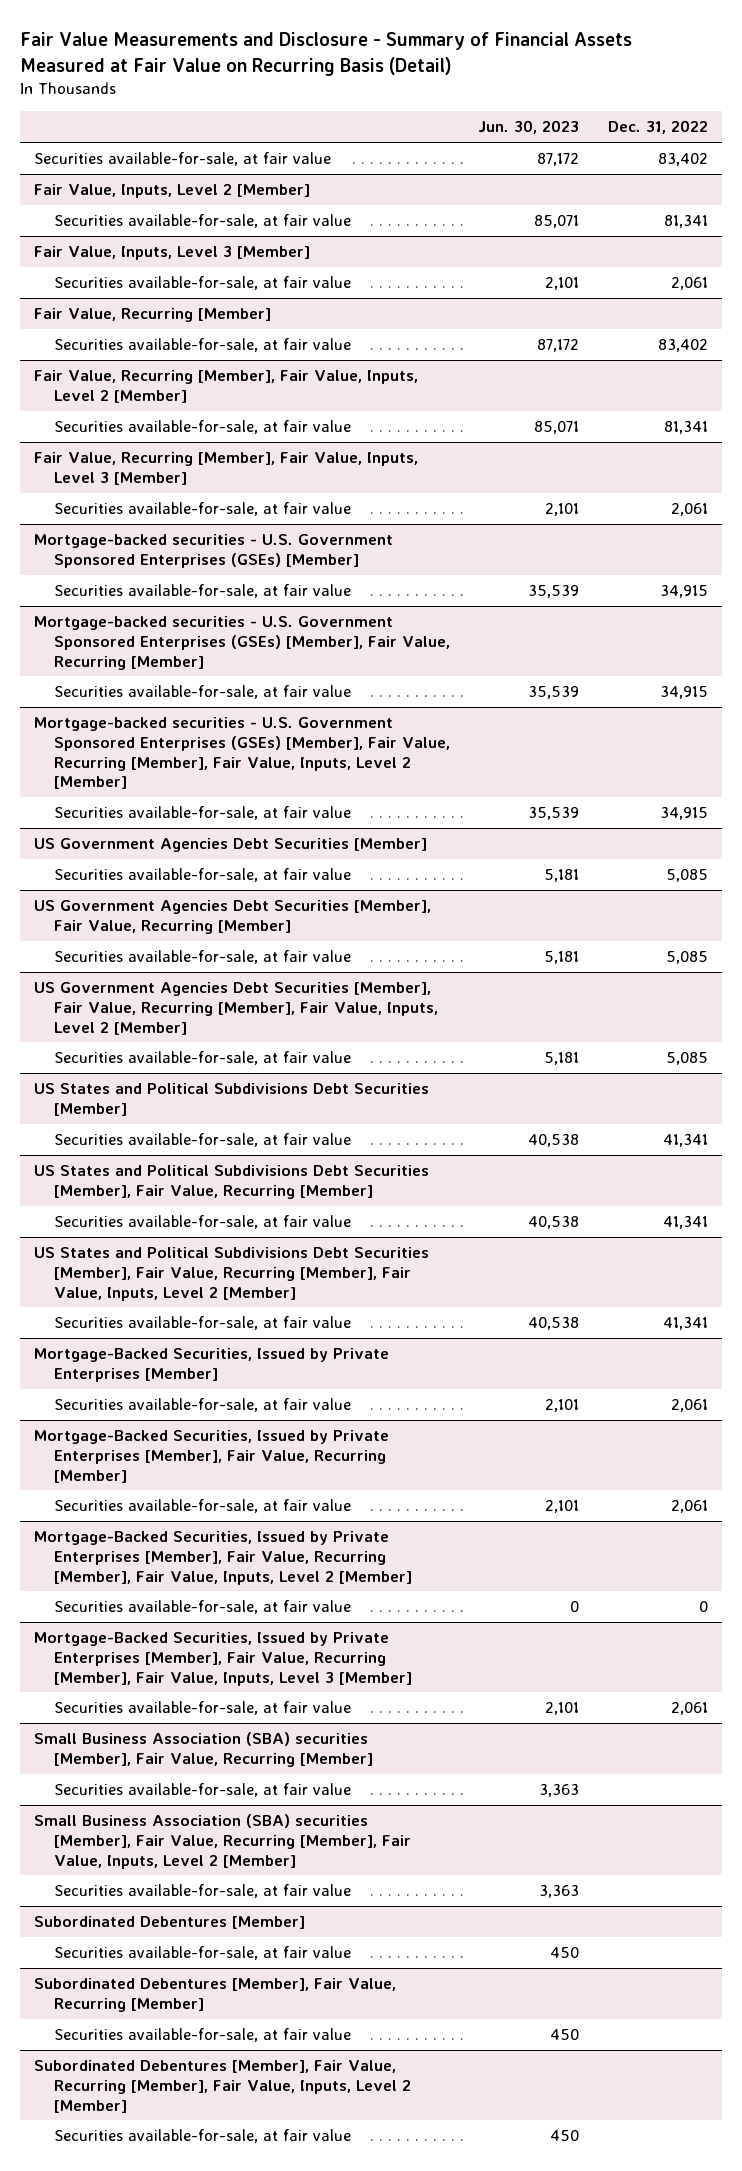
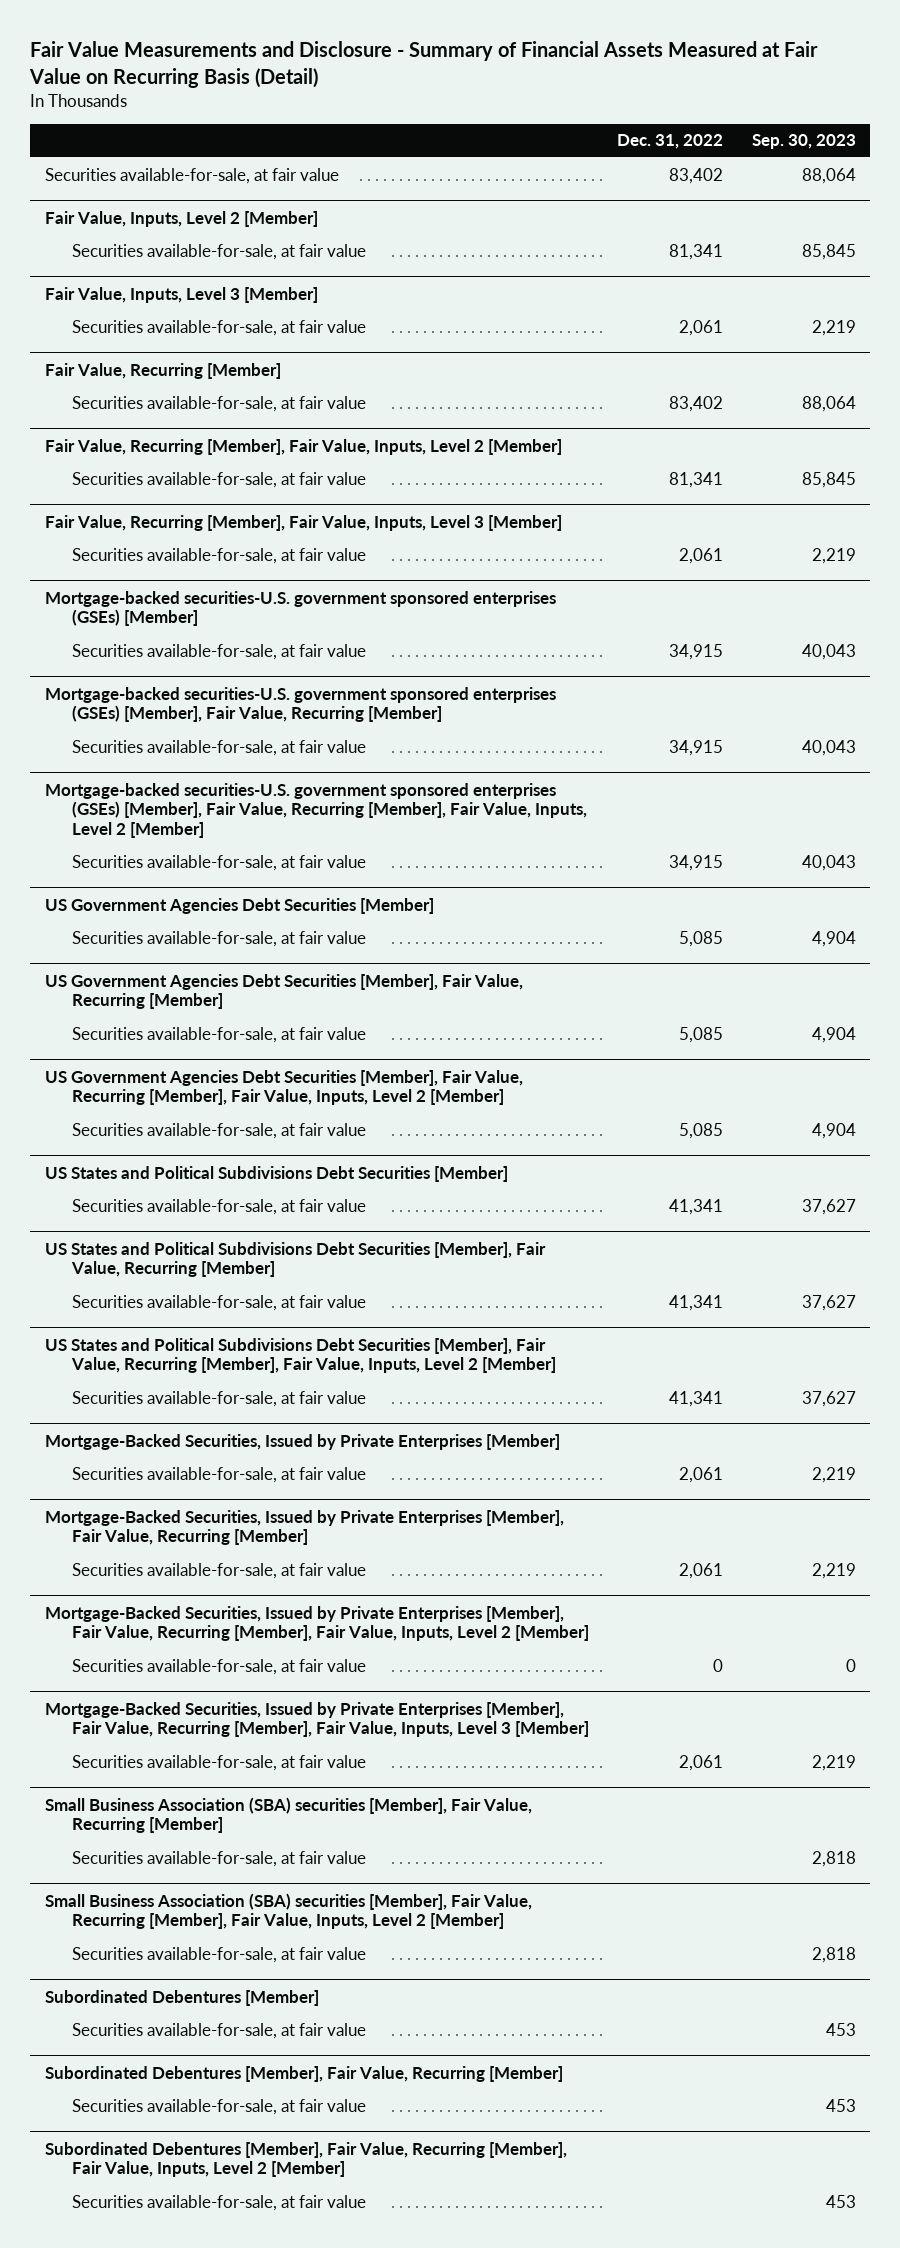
- | Jun. 30, 2023 | Dec. 31, 2022
+ | Dec. 31, 2022 | Sep. 30, 2023
- Mortgage-backed securities - U.S. Government Sponsored Enterprises (GSEs) [Member]
+ Mortgage-backed securities-U.S. government sponsored enterprises (GSEs) [Member]
- Mortgage-backed securities - U.S. Government Sponsored Enterprises (GSEs) [Member], Fair Value, Recurring [Member]
+ Mortgage-backed securities-U.S. government sponsored enterprises (GSEs) [Member], Fair Value, Recurring [Member]
- Mortgage-backed securities - U.S. Government Sponsored Enterprises (GSEs) [Member], Fair Value, Recurring [Member], Fair Value, Inputs, Level 2 [Member]
+ Mortgage-backed securities-U.S. government sponsored enterprises (GSEs) [Member], Fair Value, Recurring [Member], Fair Value, Inputs, Level 2 [Member]

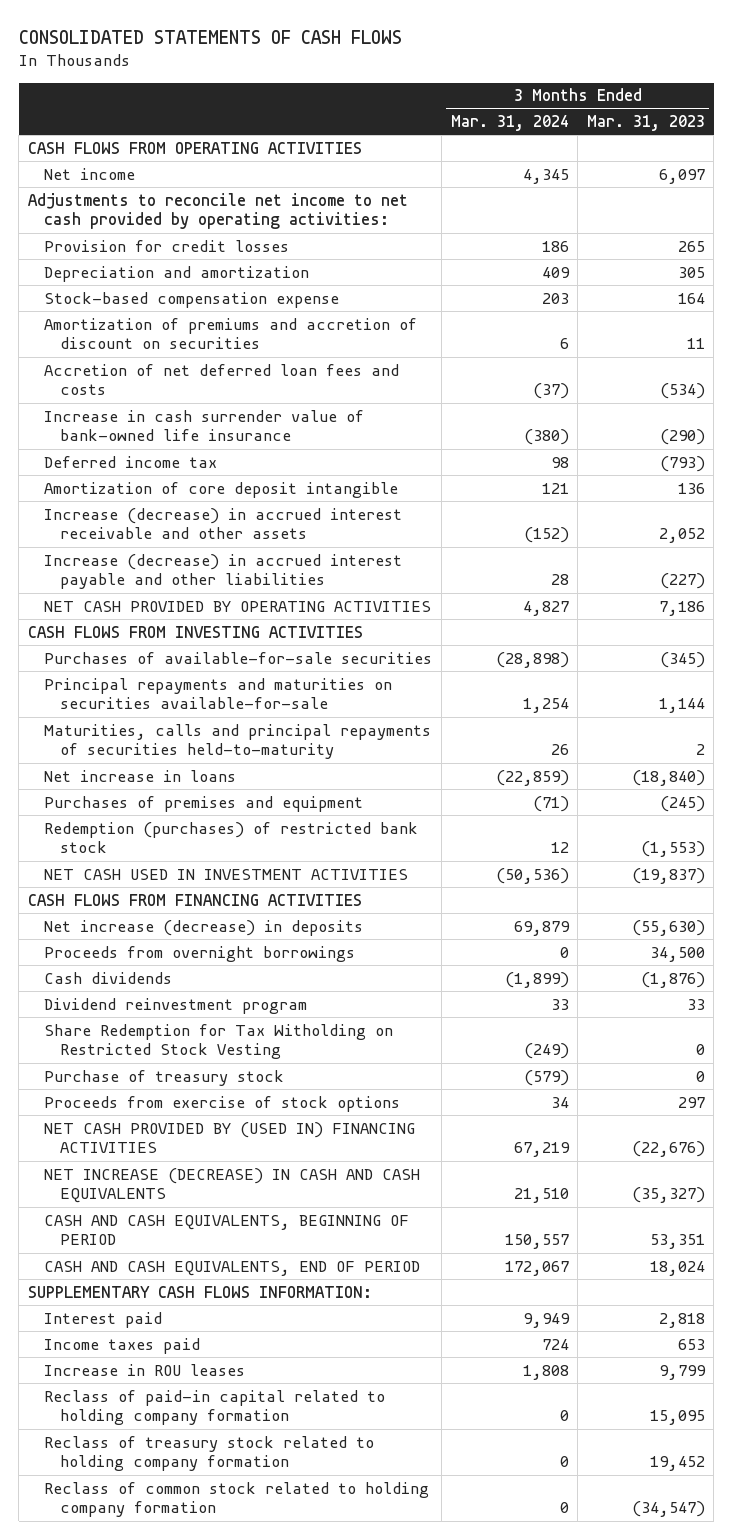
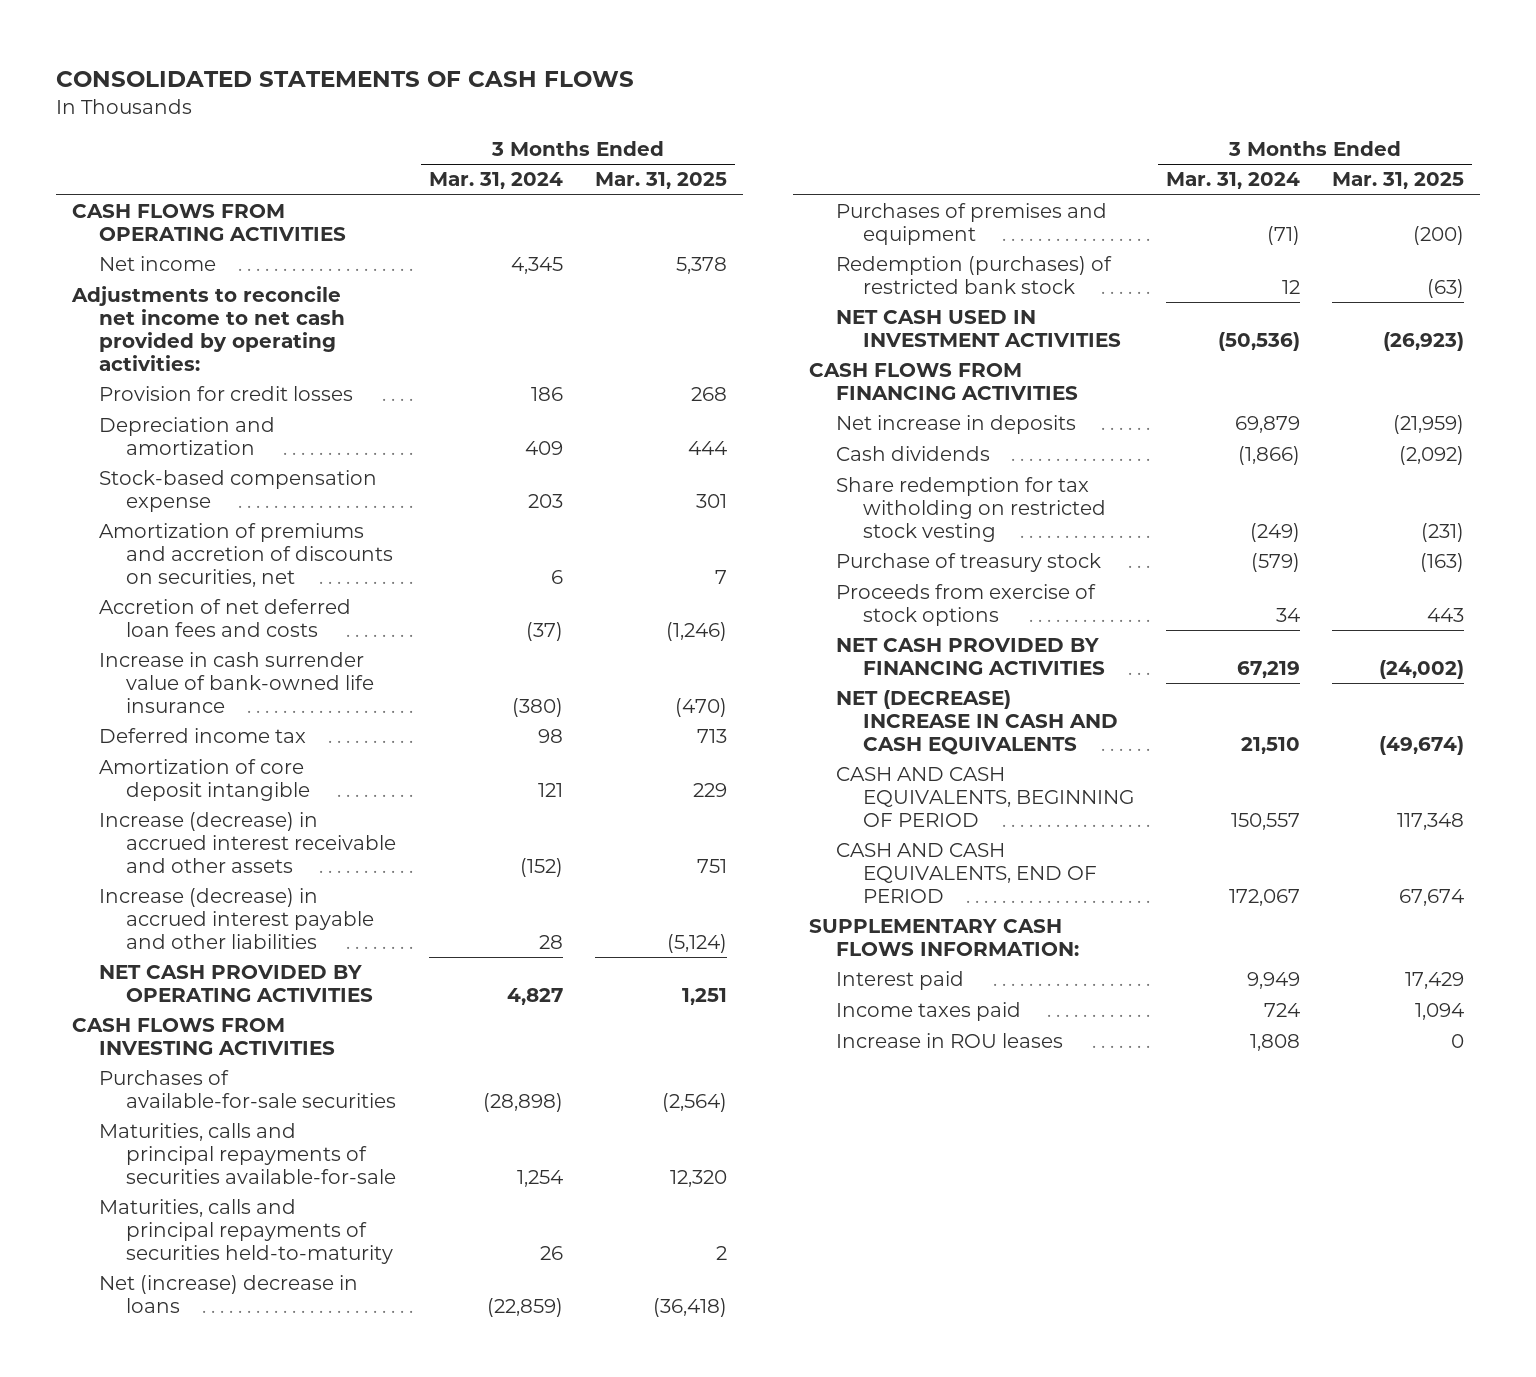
- | 3 Months Ended Mar. 31, 2024 | 3 Months Ended Mar. 31, 2023
+ | 3 Months Ended Mar. 31, 2024 | 3 Months Ended Mar. 31, 2025
- Amortization of premiums and accretion of discount on securities | 6 | 11
+ Amortization of premiums and accretion of discounts on securities, net | 6 | 7
- Principal repayments and maturities on securities available-for-sale | 1,254 | 1,144
+ Maturities, calls and principal repayments of securities available-for-sale | 1,254 | 12,320
- Net increase in loans | (22,859) | (18,840)
+ Net (increase) decrease in loans | (22,859) | (36,418)
- Net increase (decrease) in deposits | 69,879 | (55,630)
- Proceeds from overnight borrowings | 0 | 34,500
- Cash dividends | (1,899) | (1,876)
- Dividend reinvestment program | 33 | 33
- Share Redemption for Tax Witholding on Restricted Stock Vesting | (249) | 0
+ Net increase in deposits | 69,879 | (21,959)
+ Cash dividends | (1,866) | (2,092)
+ Share redemption for tax witholding on restricted stock vesting | (249) | (231)
- NET CASH PROVIDED BY (USED IN) FINANCING ACTIVITIES | 67,219 | (22,676)
- NET INCREASE (DECREASE) IN CASH AND CASH EQUIVALENTS | 21,510 | (35,327)
+ NET CASH PROVIDED BY FINANCING ACTIVITIES | 67,219 | (24,002)
+ NET (DECREASE) INCREASE IN CASH AND CASH EQUIVALENTS | 21,510 | (49,674)
- Reclass of paid-in capital related to holding company formation | 0 | 15,095
- Reclass of treasury stock related to holding company formation | 0 | 19,452
- Reclass of common stock related to holding company formation | 0 | (34,547)

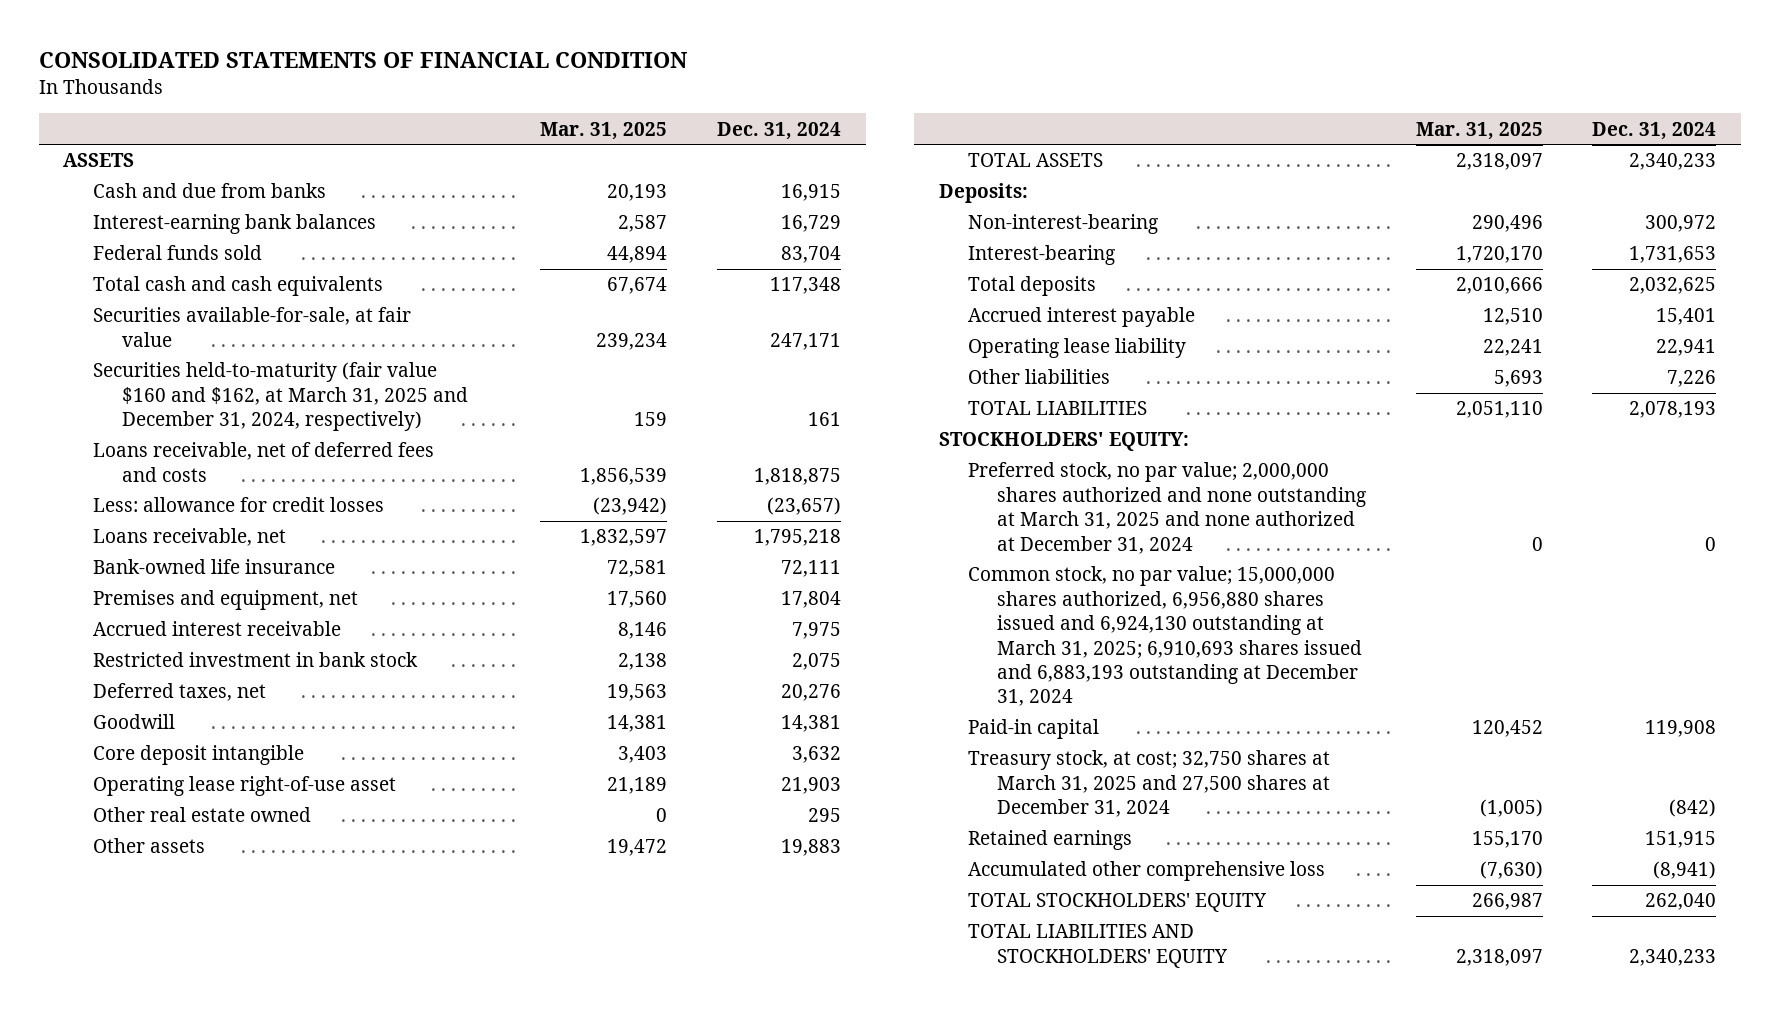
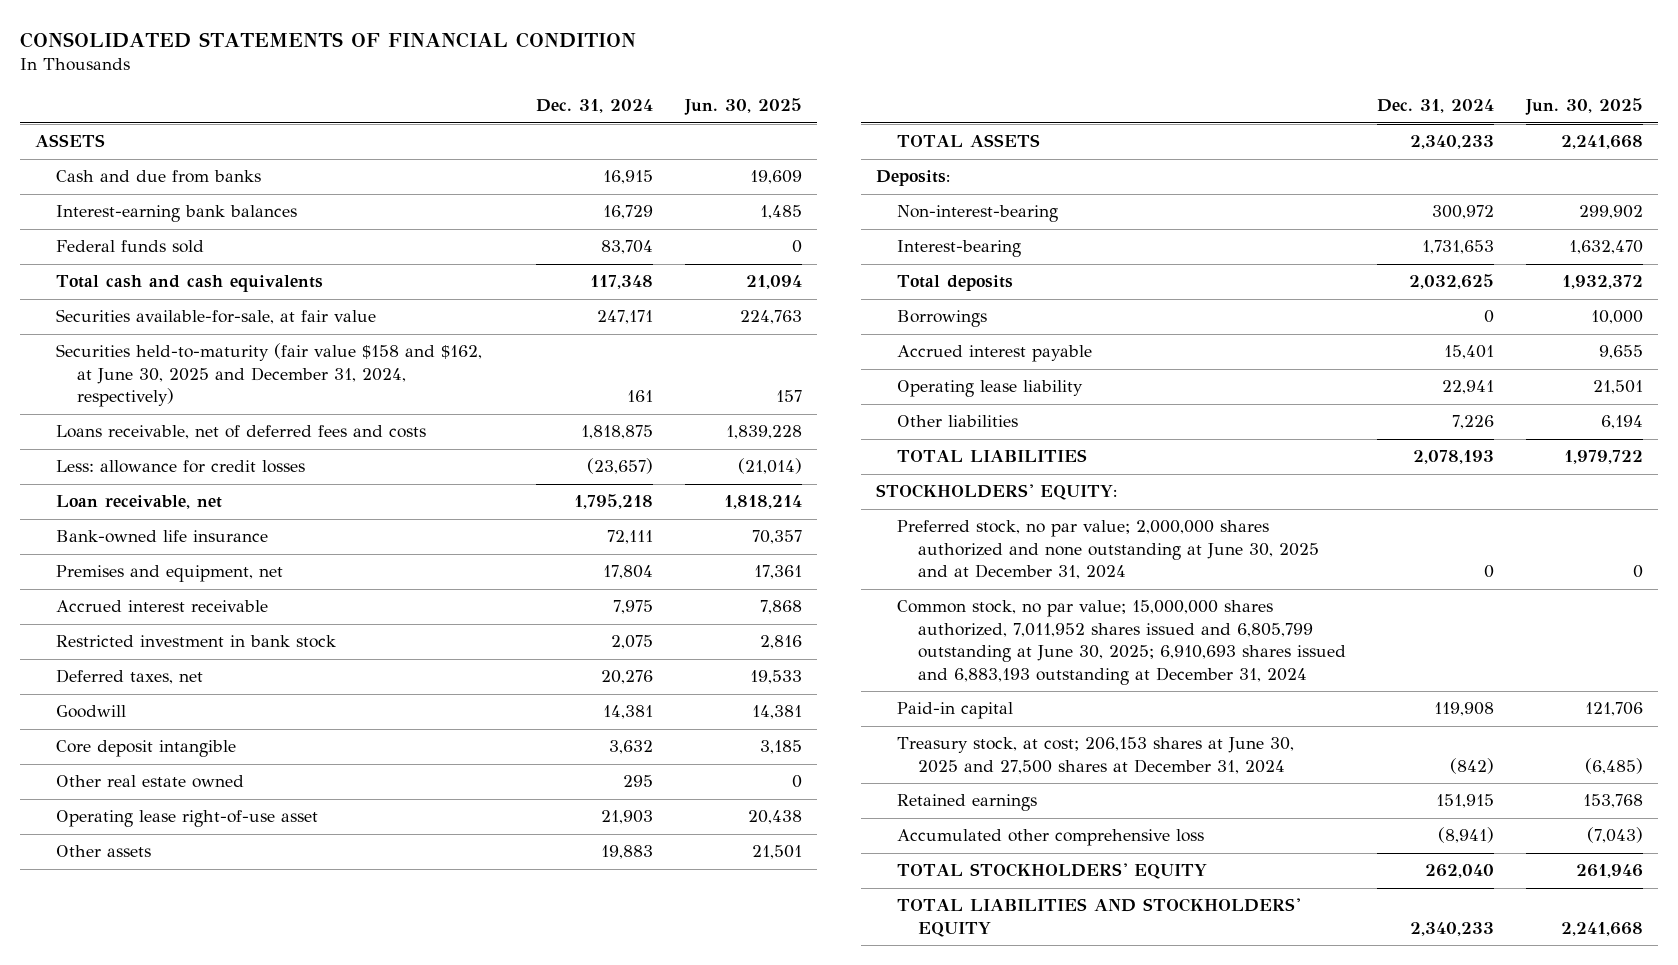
- | Mar. 31, 2025 | Dec. 31, 2024
+ | Dec. 31, 2024 | Jun. 30, 2025
- Securities held-to-maturity (fair value $160 and $162, at March 31, 2025 and December 31, 2024, respectively) | 159 | 161
+ Securities held-to-maturity (fair value $158 and $162, at June 30, 2025 and December 31, 2024, respectively) | 161 | 157
- Loans receivable, net | 1,832,597 | 1,795,218
+ Loan receivable, net | 1,795,218 | 1,818,214
moved down: Operating lease right-of-use asset | 21,903 | 20,438
+ Borrowings | 0 | 10,000
- Preferred stock, no par value; 2,000,000 shares authorized and none outstanding at March 31, 2025 and none authorized at December 31, 2024 | 0 | 0
- Common stock, no par value; 15,000,000 shares authorized, 6,956,880 shares issued and 6,924,130 outstanding at March 31, 2025; 6,910,693 shares issued and 6,883,193 outstanding at December 31, 2024
+ Preferred stock, no par value; 2,000,000 shares authorized and none outstanding at June 30, 2025 and at December 31, 2024 | 0 | 0
+ Common stock, no par value; 15,000,000 shares authorized, 7,011,952 shares issued and 6,805,799 outstanding at June 30, 2025; 6,910,693 shares issued and 6,883,193 outstanding at December 31, 2024
- Treasury stock, at cost; 32,750 shares at March 31, 2025 and 27,500 shares at December 31, 2024 | (1,005) | (842)
+ Treasury stock, at cost; 206,153 shares at June 30, 2025 and 27,500 shares at December 31, 2024 | (842) | (6,485)

